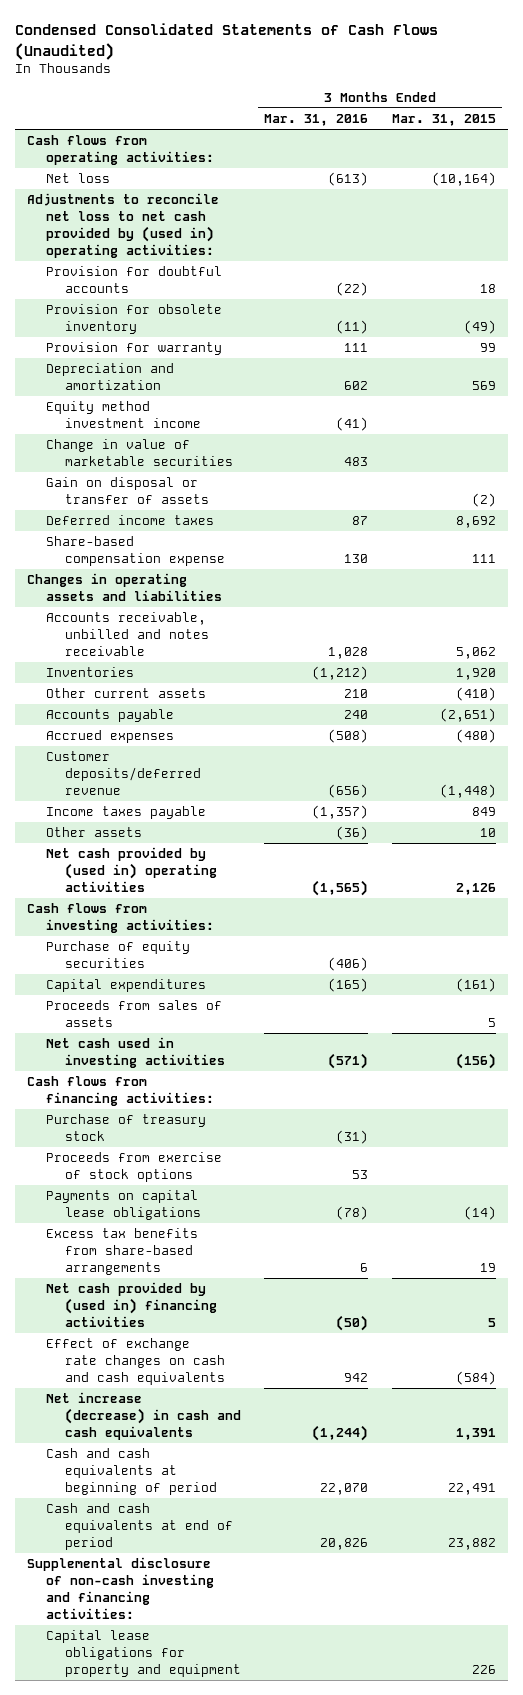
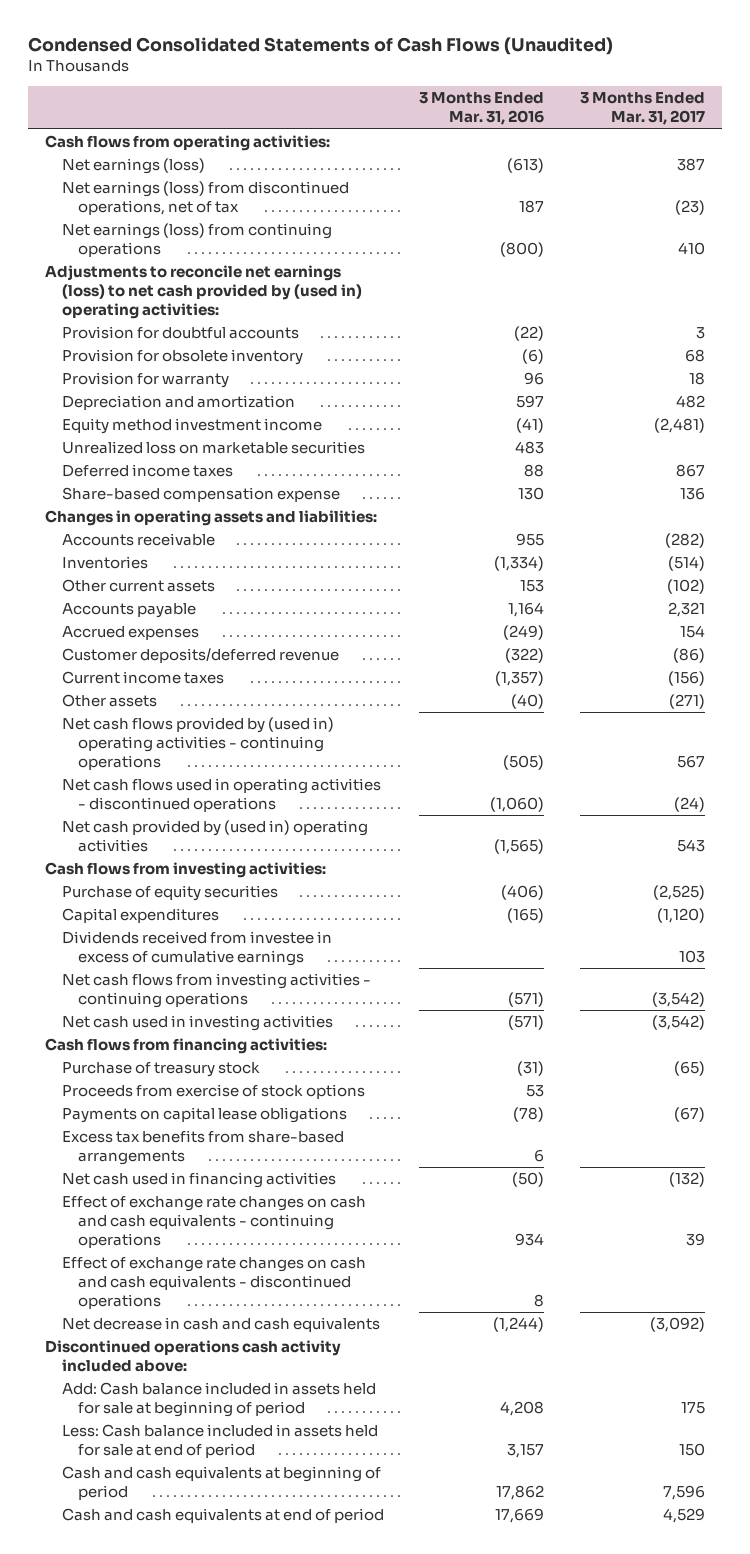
- | 3 Months Ended Mar. 31, 2016 | 3 Months Ended Mar. 31, 2015
+ | 3 Months Ended Mar. 31, 2016 | 3 Months Ended Mar. 31, 2017
- Net loss | (613) | (10,164)
- Adjustments to reconcile net loss to net cash provided by (used in) operating activities:
+ Net earnings (loss) | (613) | 387
+ Net earnings (loss) from discontinued operations, net of tax | 187 | (23)
+ Net earnings (loss) from continuing operations | (800) | 410
+ Adjustments to reconcile net earnings (loss) to net cash provided by (used in) operating activities:
- Provision for obsolete inventory | (11) | (49)
- Provision for warranty | 111 | 99
- Depreciation and amortization | 602 | 569
+ Provision for obsolete inventory | (6) | 68
+ Provision for warranty | 96 | 18
+ Depreciation and amortization | 597 | 482
- Change in value of marketable securities | 483 |
- Gain on disposal or transfer of assets | | (2)
- Deferred income taxes | 87 | 8,692
+ Unrealized loss on marketable securities | 483 |
+ Deferred income taxes | 88 | 867
- Changes in operating assets and liabilities
- Accounts receivable, unbilled and notes receivable | 1,028 | 5,062
- Inventories | (1,212) | 1,920
- Other current assets | 210 | (410)
- Accounts payable | 240 | (2,651)
- Accrued expenses | (508) | (480)
- Customer deposits/deferred revenue | (656) | (1,448)
- Income taxes payable | (1,357) | 849
- Other assets | (36) | 10
+ Changes in operating assets and liabilities:
+ Accounts receivable | 955 | (282)
+ Inventories | (1,334) | (514)
+ Other current assets | 153 | (102)
+ Accounts payable | 1,164 | 2,321
+ Accrued expenses | (249) | 154
+ Customer deposits/deferred revenue | (322) | (86)
+ Current income taxes | (1,357) | (156)
+ Other assets | (40) | (271)
+ Net cash flows provided by (used in) operating activities - continuing operations | (505) | 567
+ Net cash flows used in operating activities - discontinued operations | (1,060) | (24)
- Proceeds from sales of assets | | 5
+ Dividends received from investee in excess of cumulative earnings | | 103
+ Net cash flows from investing activities - continuing operations | (571) | (3,542)
- Net cash provided by (used in) financing activities | (50) | 5
- Effect of exchange rate changes on cash and cash equivalents | 942 | (584)
- Net increase (decrease) in cash and cash equivalents | (1,244) | 1,391
- Cash and cash equivalents at beginning of period | 22,070 | 22,491
- Cash and cash equivalents at end of period | 20,826 | 23,882
- Supplemental disclosure of non-cash investing and financing activities:
- Capital lease obligations for property and equipment | | 226
+ Net cash used in financing activities | (50) | (132)
+ Effect of exchange rate changes on cash and cash equivalents - continuing operations | 934 | 39
+ Effect of exchange rate changes on cash and cash equivalents - discontinued operations | 8 |
+ Net decrease in cash and cash equivalents | (1,244) | (3,092)
+ Discontinued operations cash activity included above:
+ Add: Cash balance included in assets held for sale at beginning of period | 4,208 | 175
+ Less: Cash balance included in assets held for sale at end of period | 3,157 | 150
+ Cash and cash equivalents at beginning of period | 17,862 | 7,596
+ Cash and cash equivalents at end of period | 17,669 | 4,529

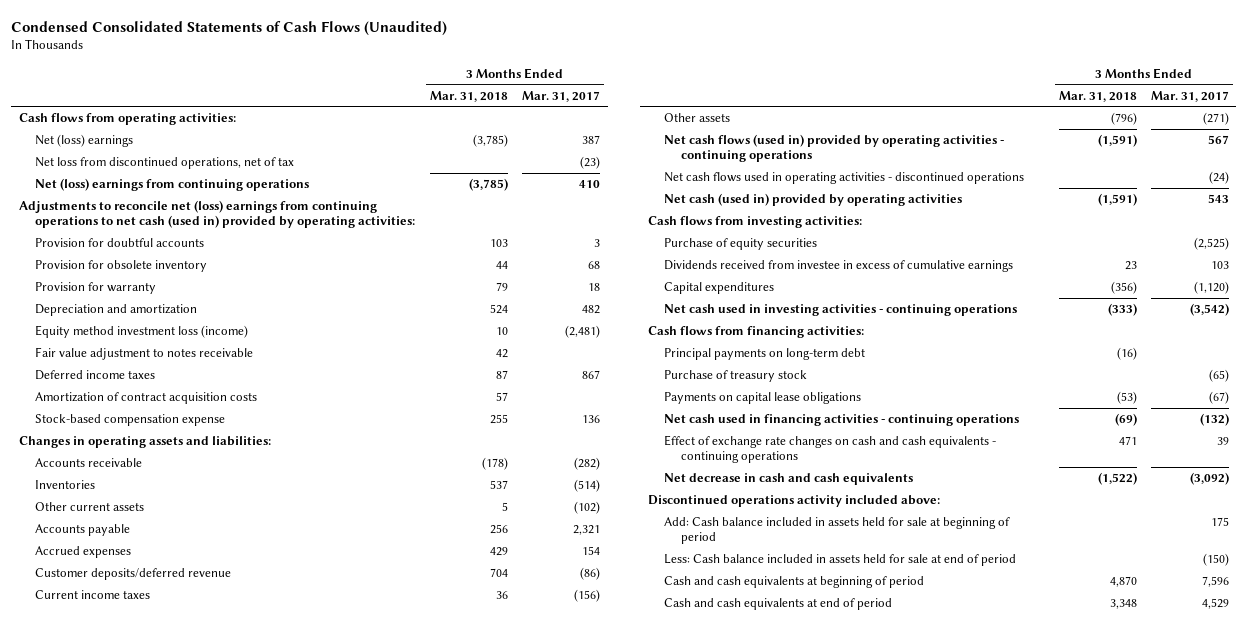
- | 3 Months Ended Mar. 31, 2016 | 3 Months Ended Mar. 31, 2017
+ | 3 Months Ended Mar. 31, 2018 | 3 Months Ended Mar. 31, 2017
- Net earnings (loss) | (613) | 387
- Net earnings (loss) from discontinued operations, net of tax | 187 | (23)
- Net earnings (loss) from continuing operations | (800) | 410
- Adjustments to reconcile net earnings (loss) to net cash provided by (used in) operating activities:
+ Net (loss) earnings | (3,785) | 387
+ Net loss from discontinued operations, net of tax | | (23)
+ Net (loss) earnings from continuing operations | (3,785) | 410
+ Adjustments to reconcile net (loss) earnings from continuing operations to net cash (used in) provided by operating activities:
- Equity method investment income | (41) | (2,481)
- Unrealized loss on marketable securities | 483 |
+ Equity method investment loss (income) | 10 | (2,481)
+ Fair value adjustment to notes receivable | 42 |
- Share-based compensation expense | 130 | 136
+ Amortization of contract acquisition costs | 57 |
+ Stock-based compensation expense | 255 | 136
- Net cash flows provided by (used in) operating activities - continuing operations | (505) | 567
+ Net cash flows (used in) provided by operating activities - continuing operations | (1,591) | 567
- Net cash provided by (used in) operating activities | (1,565) | 543
+ Net cash (used in) provided by operating activities | (1,591) | 543
- Net cash flows from investing activities - continuing operations | (571) | (3,542)
- Net cash used in investing activities | (571) | (3,542)
moved down: Capital expenditures | (356) | (1,120)
+ Net cash used in investing activities - continuing operations | (333) | (3,542)
+ Principal payments on long-term debt | (16) |
- Proceeds from exercise of stock options | 53 |
- Excess tax benefits from share-based arrangements | 6 |
- Net cash used in financing activities | (50) | (132)
+ Net cash used in financing activities - continuing operations | (69) | (132)
- Effect of exchange rate changes on cash and cash equivalents - discontinued operations | 8 |
- Discontinued operations cash activity included above:
+ Discontinued operations activity included above:
- Less: Cash balance included in assets held for sale at end of period | 3,157 | 150
+ Less: Cash balance included in assets held for sale at end of period | | (150)

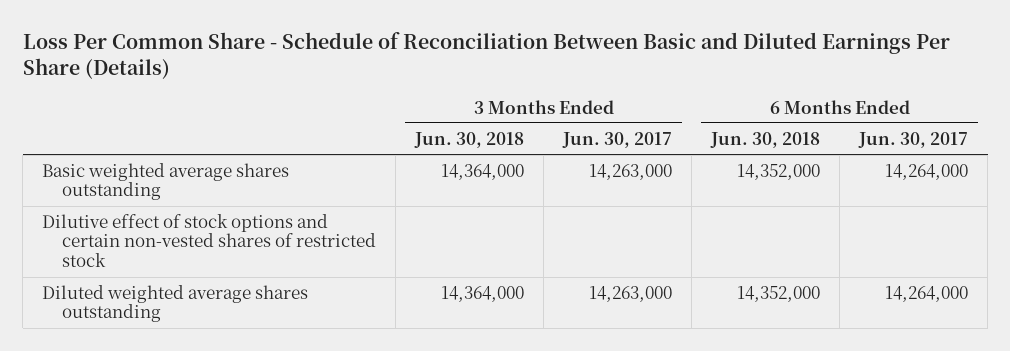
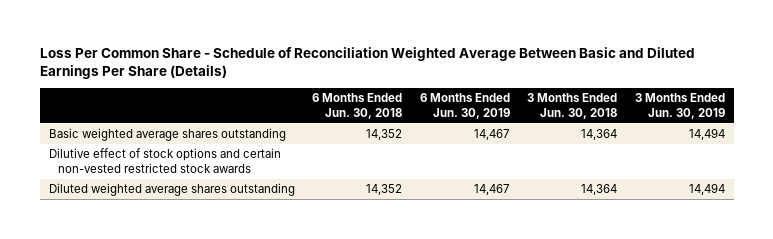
- Loss Per Common Share - Schedule of Reconciliation Between Basic and Diluted Earnings Per Share (Details)
+ Loss Per Common Share - Schedule of Reconciliation Weighted Average Between Basic and Diluted Earnings Per Share (Details)
- | 3 Months Ended Jun. 30, 2018 | 3 Months Ended Jun. 30, 2017 | 6 Months Ended Jun. 30, 2018 | 6 Months Ended Jun. 30, 2017
+ | 6 Months Ended Jun. 30, 2018 | 6 Months Ended Jun. 30, 2019 | 3 Months Ended Jun. 30, 2018 | 3 Months Ended Jun. 30, 2019
- Basic weighted average shares outstanding | 14,364,000 | 14,263,000 | 14,352,000 | 14,264,000
- Dilutive effect of stock options and certain non-vested shares of restricted stock
- Diluted weighted average shares outstanding | 14,364,000 | 14,263,000 | 14,352,000 | 14,264,000
+ Basic weighted average shares outstanding | 14,352 | 14,467 | 14,364 | 14,494
+ Dilutive effect of stock options and certain non-vested restricted stock awards
+ Diluted weighted average shares outstanding | 14,352 | 14,467 | 14,364 | 14,494

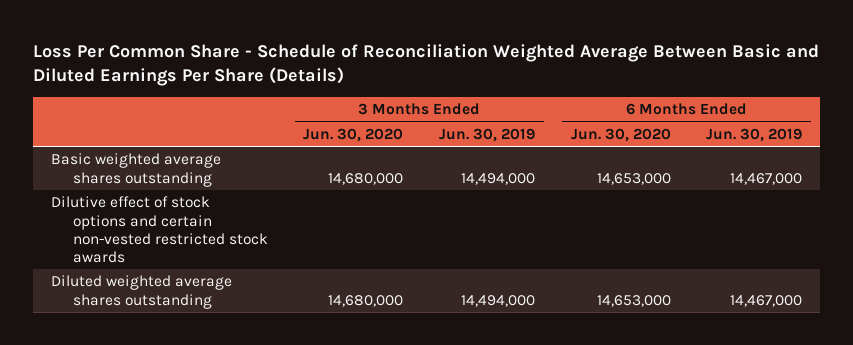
- | 6 Months Ended Jun. 30, 2018 | 6 Months Ended Jun. 30, 2019 | 3 Months Ended Jun. 30, 2018 | 3 Months Ended Jun. 30, 2019
+ | 3 Months Ended Jun. 30, 2020 | 3 Months Ended Jun. 30, 2019 | 6 Months Ended Jun. 30, 2020 | 6 Months Ended Jun. 30, 2019
- Basic weighted average shares outstanding | 14,352 | 14,467 | 14,364 | 14,494
+ Basic weighted average shares outstanding | 14,680,000 | 14,494,000 | 14,653,000 | 14,467,000
- Diluted weighted average shares outstanding | 14,352 | 14,467 | 14,364 | 14,494
+ Diluted weighted average shares outstanding | 14,680,000 | 14,494,000 | 14,653,000 | 14,467,000

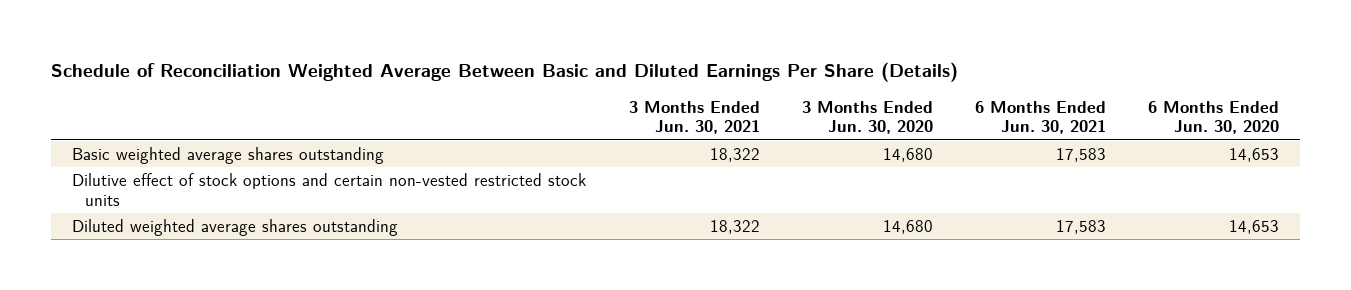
- Loss Per Common Share - Schedule of Reconciliation Weighted Average Between Basic and Diluted Earnings Per Share (Details)
+ Schedule of Reconciliation Weighted Average Between Basic and Diluted Earnings Per Share (Details)
- | 3 Months Ended Jun. 30, 2020 | 3 Months Ended Jun. 30, 2019 | 6 Months Ended Jun. 30, 2020 | 6 Months Ended Jun. 30, 2019
+ | 3 Months Ended Jun. 30, 2021 | 3 Months Ended Jun. 30, 2020 | 6 Months Ended Jun. 30, 2021 | 6 Months Ended Jun. 30, 2020
- Basic weighted average shares outstanding | 14,680,000 | 14,494,000 | 14,653,000 | 14,467,000
- Dilutive effect of stock options and certain non-vested restricted stock awards
- Diluted weighted average shares outstanding | 14,680,000 | 14,494,000 | 14,653,000 | 14,467,000
+ Basic weighted average shares outstanding | 18,322 | 14,680 | 17,583 | 14,653
+ Dilutive effect of stock options and certain non-vested restricted stock units
+ Diluted weighted average shares outstanding | 18,322 | 14,680 | 17,583 | 14,653

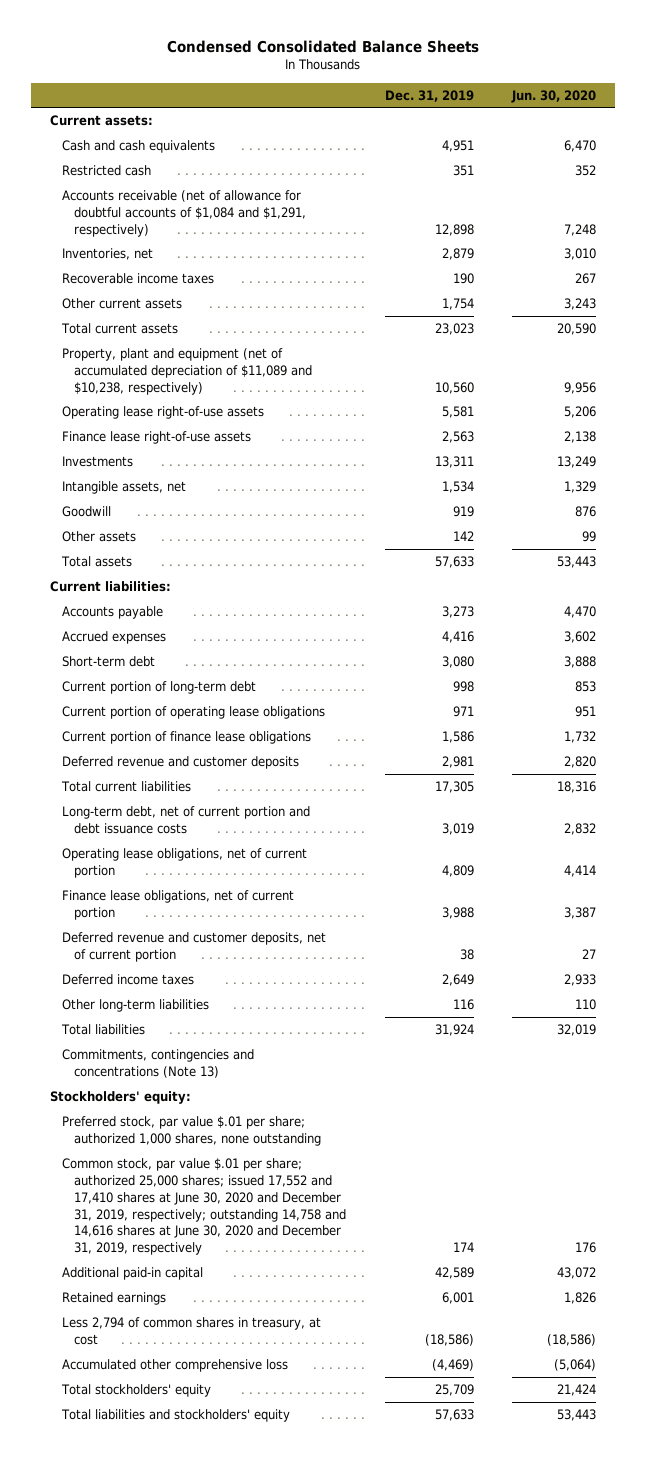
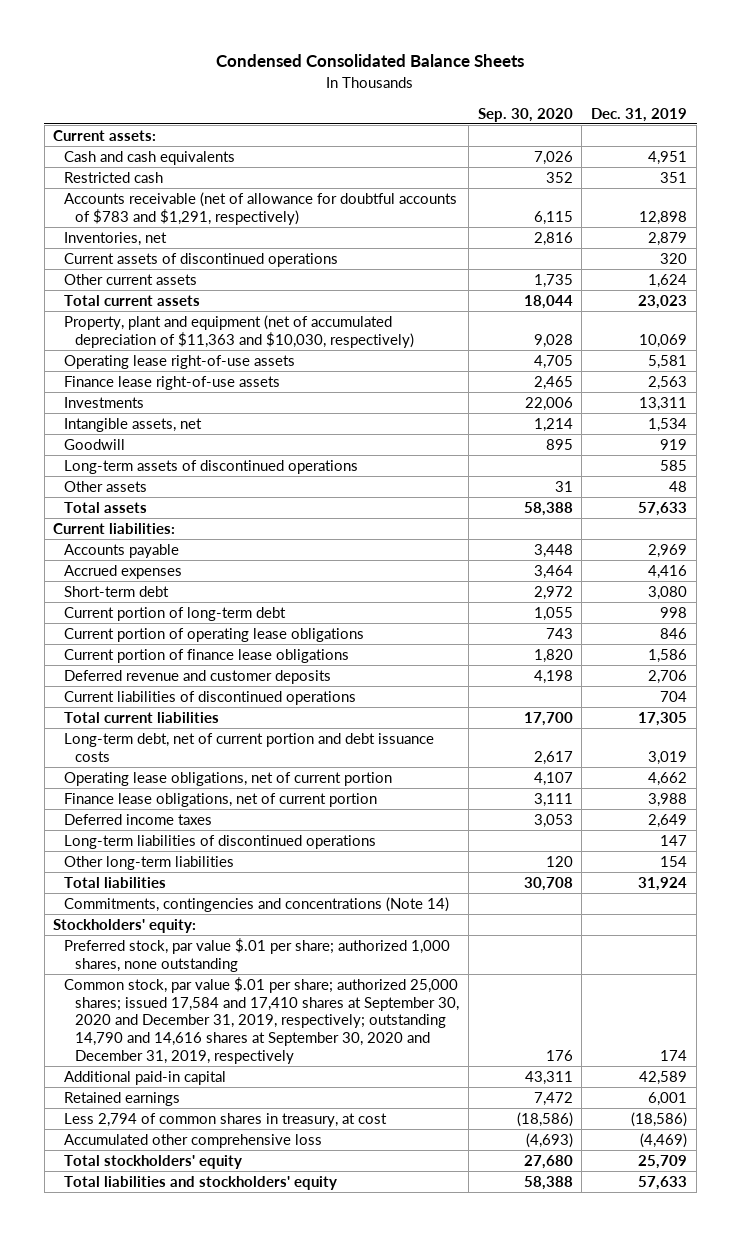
- | Dec. 31, 2019 | Jun. 30, 2020
+ | Sep. 30, 2020 | Dec. 31, 2019
- Accounts receivable (net of allowance for doubtful accounts of $1,084 and $1,291, respectively) | 12,898 | 7,248
+ Accounts receivable (net of allowance for doubtful accounts of $783 and $1,291, respectively) | 6,115 | 12,898
- Recoverable income taxes | 190 | 267
- Other current assets | 1,754 | 3,243
+ Current assets of discontinued operations | | 320
+ Other current assets | 1,735 | 1,624
- Property, plant and equipment (net of accumulated depreciation of $11,089 and $10,238, respectively) | 10,560 | 9,956
+ Property, plant and equipment (net of accumulated depreciation of $11,363 and $10,030, respectively) | 9,028 | 10,069
- Other assets | 142 | 99
+ Long-term assets of discontinued operations | | 585
+ Other assets | 31 | 48
- Accounts payable | 3,273 | 4,470
+ Accounts payable | 3,448 | 2,969
- Current portion of operating lease obligations | 971 | 951
+ Current portion of operating lease obligations | 743 | 846
- Deferred revenue and customer deposits | 2,981 | 2,820
+ Deferred revenue and customer deposits | 4,198 | 2,706
+ Current liabilities of discontinued operations | | 704
- Operating lease obligations, net of current portion | 4,809 | 4,414
+ Operating lease obligations, net of current portion | 4,107 | 4,662
- Deferred revenue and customer deposits, net of current portion | 38 | 27
- Other long-term liabilities | 116 | 110
+ Long-term liabilities of discontinued operations | | 147
+ Other long-term liabilities | 120 | 154
- Commitments, contingencies and concentrations (Note 13)
+ Commitments, contingencies and concentrations (Note 14)
- Common stock, par value $.01 per share; authorized 25,000 shares; issued 17,552 and 17,410 shares at June 30, 2020 and December 31, 2019, respectively; outstanding 14,758 and 14,616 shares at June 30, 2020 and December 31, 2019, respectively | 174 | 176
+ Common stock, par value $.01 per share; authorized 25,000 shares; issued 17,584 and 17,410 shares at September 30, 2020 and December 31, 2019, respectively; outstanding 14,790 and 14,616 shares at September 30, 2020 and December 31, 2019, respectively | 176 | 174

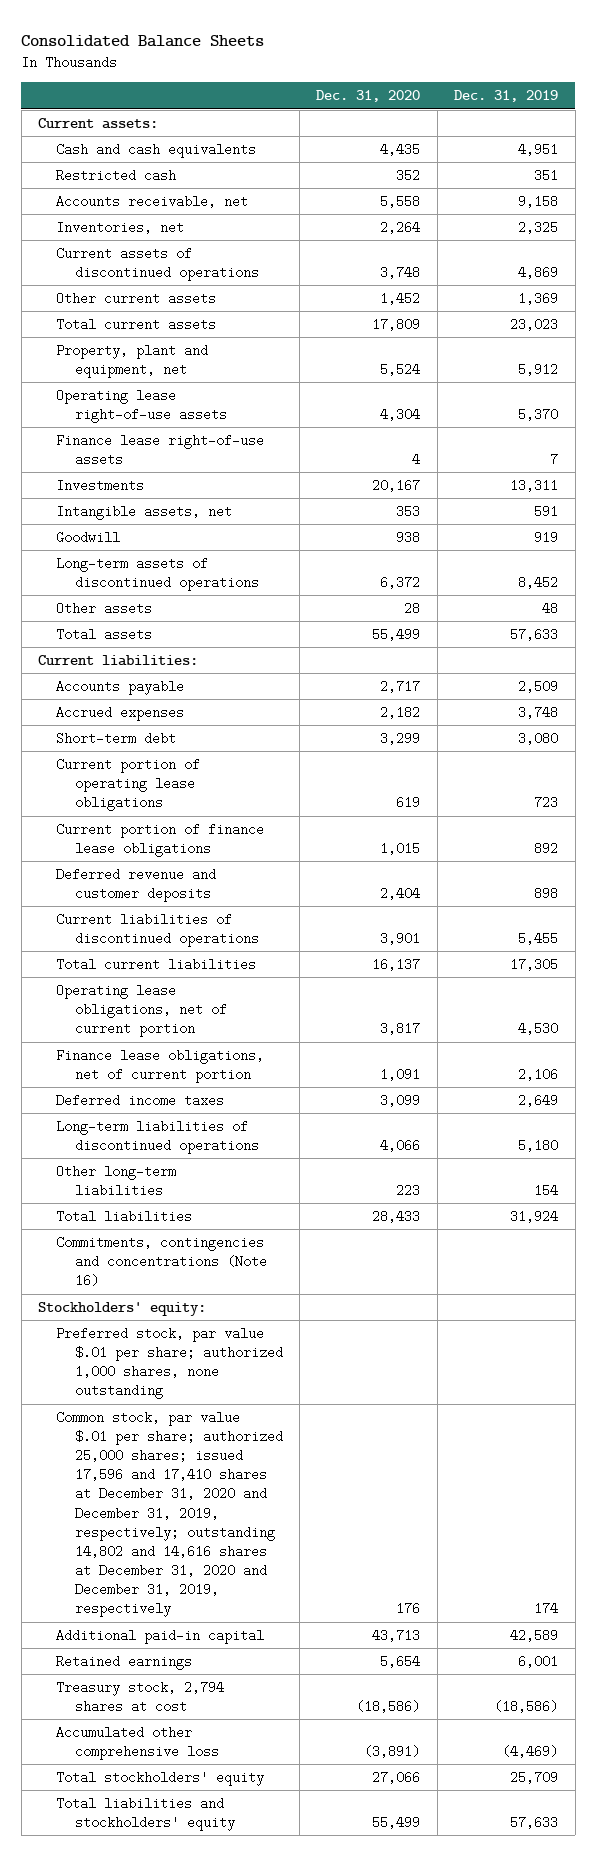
- Condensed Consolidated Balance Sheets
+ Consolidated Balance Sheets
- | Sep. 30, 2020 | Dec. 31, 2019
+ | Dec. 31, 2020 | Dec. 31, 2019
- Accounts receivable (net of allowance for doubtful accounts of $783 and $1,291, respectively) | 6,115 | 12,898
- Inventories, net | 2,816 | 2,879
- Current assets of discontinued operations | | 320
- Other current assets | 1,735 | 1,624
+ Accounts receivable, net | 5,558 | 9,158
+ Inventories, net | 2,264 | 2,325
+ Current assets of discontinued operations | 3,748 | 4,869
+ Other current assets | 1,452 | 1,369
- Property, plant and equipment (net of accumulated depreciation of $11,363 and $10,030, respectively) | 9,028 | 10,069
- Operating lease right-of-use assets | 4,705 | 5,581
- Finance lease right-of-use assets | 2,465 | 2,563
+ Property, plant and equipment, net | 5,524 | 5,912
+ Operating lease right-of-use assets | 4,304 | 5,370
+ Finance lease right-of-use assets | 4 | 7
- Intangible assets, net | 1,214 | 1,534
+ Intangible assets, net | 353 | 591
- Long-term assets of discontinued operations | | 585
+ Long-term assets of discontinued operations | 6,372 | 8,452
- Accounts payable | 3,448 | 2,969
- Accrued expenses | 3,464 | 4,416
+ Accounts payable | 2,717 | 2,509
+ Accrued expenses | 2,182 | 3,748
- Current portion of long-term debt | 1,055 | 998
- Current portion of operating lease obligations | 743 | 846
- Current portion of finance lease obligations | 1,820 | 1,586
- Deferred revenue and customer deposits | 4,198 | 2,706
- Current liabilities of discontinued operations | | 704
+ Current portion of operating lease obligations | 619 | 723
+ Current portion of finance lease obligations | 1,015 | 892
+ Deferred revenue and customer deposits | 2,404 | 898
+ Current liabilities of discontinued operations | 3,901 | 5,455
- Long-term debt, net of current portion and debt issuance costs | 2,617 | 3,019
- Operating lease obligations, net of current portion | 4,107 | 4,662
- Finance lease obligations, net of current portion | 3,111 | 3,988
+ Operating lease obligations, net of current portion | 3,817 | 4,530
+ Finance lease obligations, net of current portion | 1,091 | 2,106
- Long-term liabilities of discontinued operations | | 147
+ Long-term liabilities of discontinued operations | 4,066 | 5,180
- Commitments, contingencies and concentrations (Note 14)
+ Commitments, contingencies and concentrations (Note 16)
- Common stock, par value $.01 per share; authorized 25,000 shares; issued 17,584 and 17,410 shares at September 30, 2020 and December 31, 2019, respectively; outstanding 14,790 and 14,616 shares at September 30, 2020 and December 31, 2019, respectively | 176 | 174
+ Common stock, par value $.01 per share; authorized 25,000 shares; issued 17,596 and 17,410 shares at December 31, 2020 and December 31, 2019, respectively; outstanding 14,802 and 14,616 shares at December 31, 2020 and December 31, 2019, respectively | 176 | 174
- Less 2,794 of common shares in treasury, at cost | (18,586) | (18,586)
+ Treasury stock, 2,794 shares at cost | (18,586) | (18,586)

